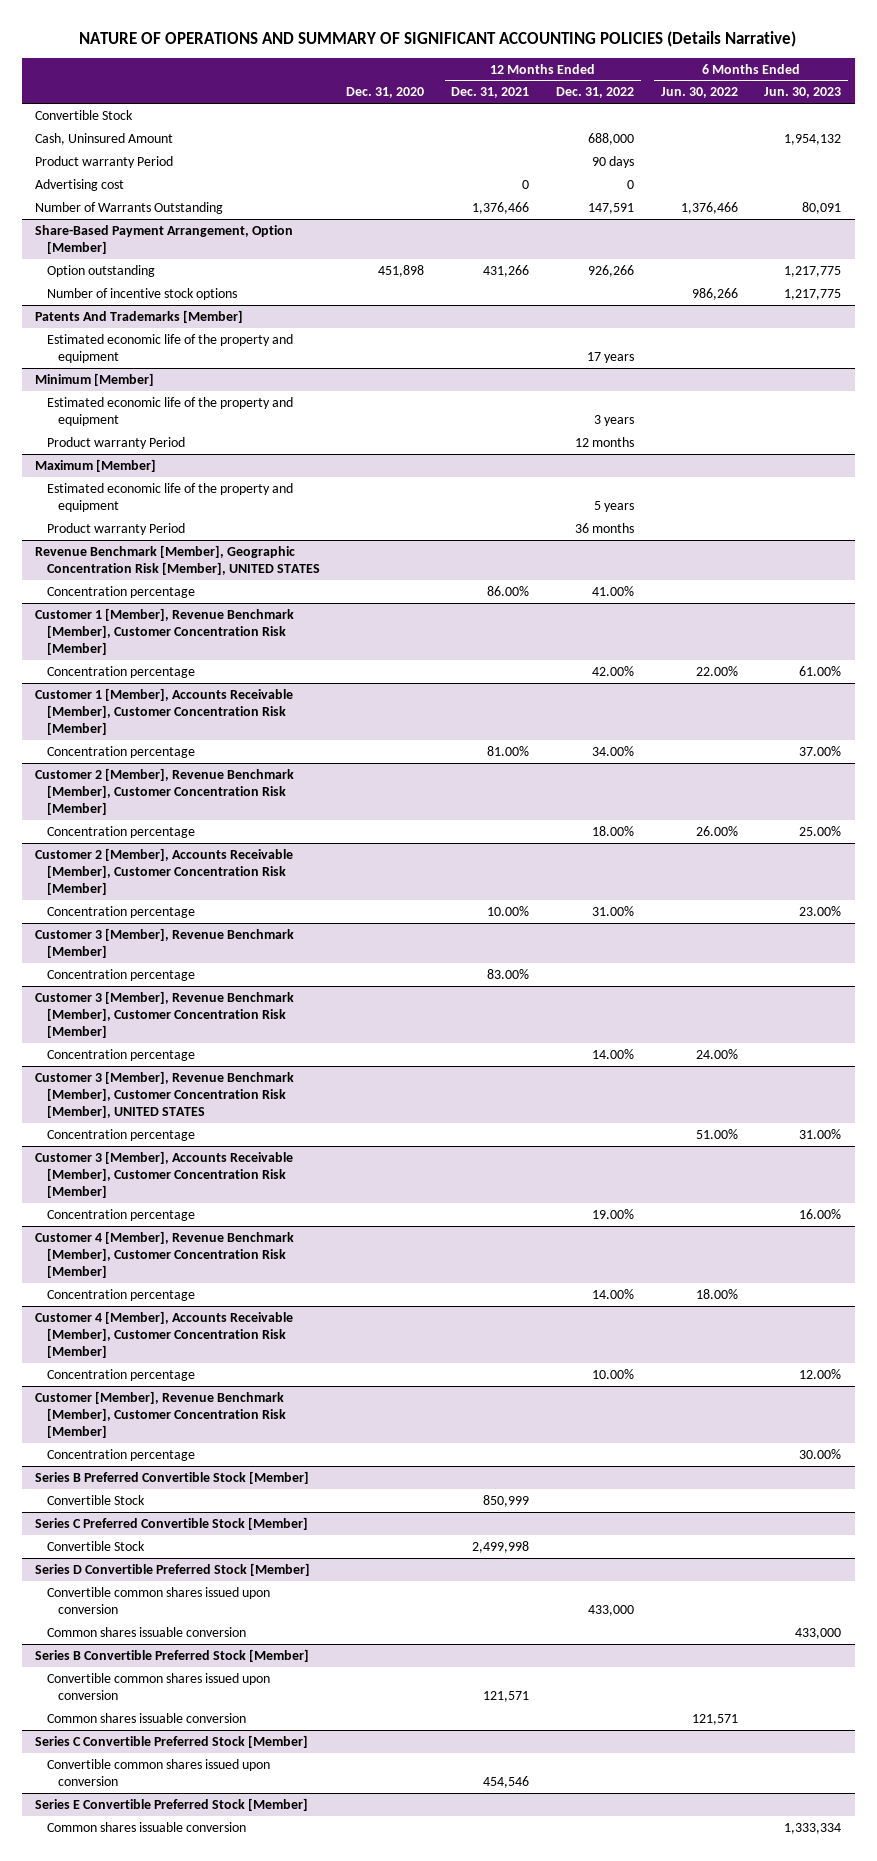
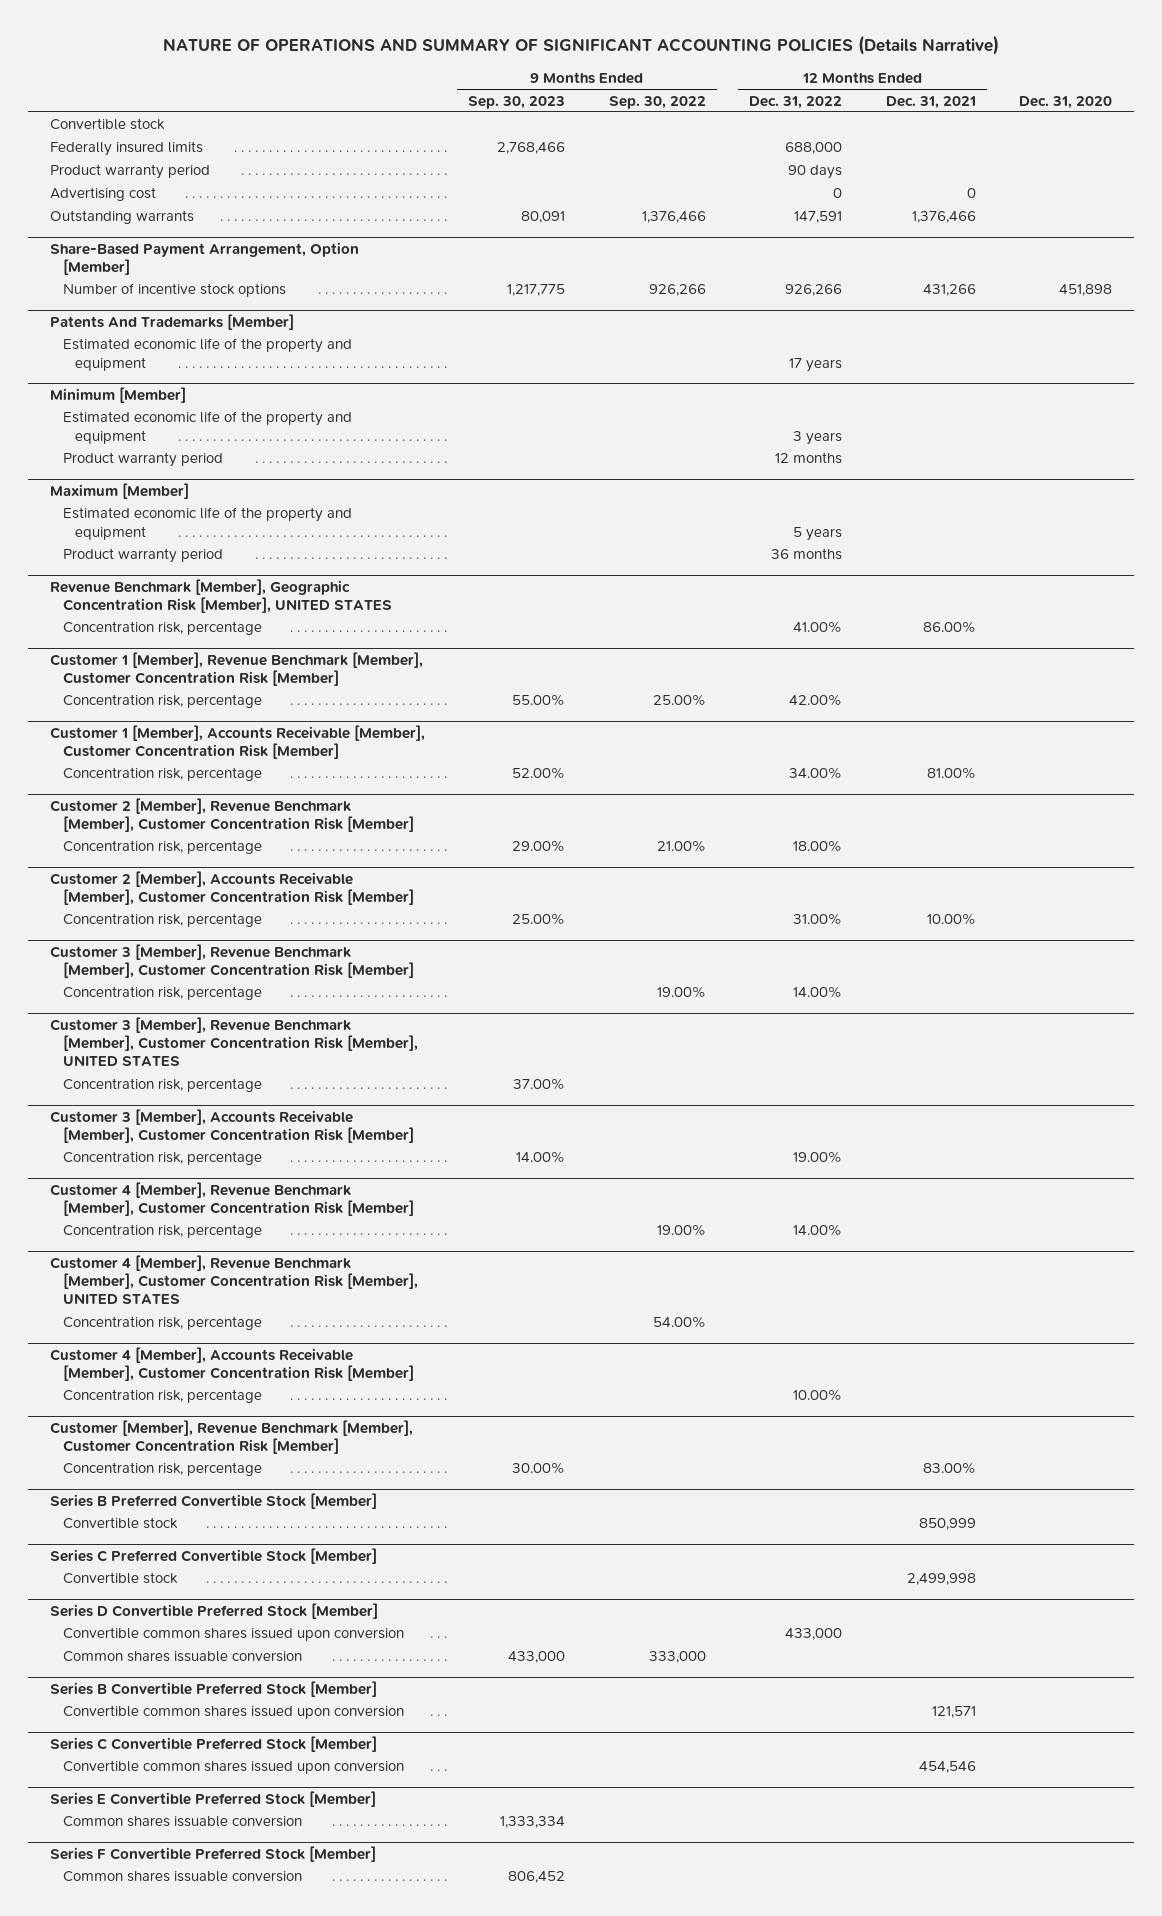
- | Dec. 31, 2020 | 12 Months Ended Dec. 31, 2021 | 12 Months Ended Dec. 31, 2022 | 6 Months Ended Jun. 30, 2022 | 6 Months Ended Jun. 30, 2023
+ | 9 Months Ended Sep. 30, 2023 | 9 Months Ended Sep. 30, 2022 | 12 Months Ended Dec. 31, 2022 | 12 Months Ended Dec. 31, 2021 | Dec. 31, 2020
- Convertible Stock
- Cash, Uninsured Amount | | | 688,000 | | 1,954,132
- Product warranty Period | | | 90 days | |
+ Convertible stock
+ Federally insured limits | 2,768,466 | | 688,000 | |
+ Product warranty period | | | 90 days | |
- Number of Warrants Outstanding | | 1,376,466 | 147,591 | 1,376,466 | 80,091
+ Outstanding warrants | 80,091 | 1,376,466 | 147,591 | 1,376,466 |
@ Share-Based Payment Arrangement, Option [Member]
- Option outstanding | 451,898 | 431,266 | 926,266 | | 1,217,775
- Number of incentive stock options | | | | 986,266 | 1,217,775
+ Number of incentive stock options | 1,217,775 | 926,266 | 926,266 | 431,266 | 451,898
@ Minimum [Member]
- Product warranty Period | | | 12 months | |
+ Product warranty period | | | 12 months | |
@ Maximum [Member]
- Product warranty Period | | | 36 months | |
+ Product warranty period | | | 36 months | |
@ Revenue Benchmark [Member], Geographic Concentration Risk [Member], UNITED STATES
- Concentration percentage | | 86.00% | 41.00% | |
+ Concentration risk, percentage | | | 41.00% | 86.00% |
@ Customer 1 [Member], Revenue Benchmark [Member], Customer Concentration Risk [Member]
- Concentration percentage | | | 42.00% | 22.00% | 61.00%
+ Concentration risk, percentage | 55.00% | 25.00% | 42.00% | |
@ Customer 1 [Member], Accounts Receivable [Member], Customer Concentration Risk [Member]
- Concentration percentage | | 81.00% | 34.00% | | 37.00%
+ Concentration risk, percentage | 52.00% | | 34.00% | 81.00% |
@ Customer 2 [Member], Revenue Benchmark [Member], Customer Concentration Risk [Member]
- Concentration percentage | | | 18.00% | 26.00% | 25.00%
+ Concentration risk, percentage | 29.00% | 21.00% | 18.00% | |
@ Customer 2 [Member], Accounts Receivable [Member], Customer Concentration Risk [Member]
- Concentration percentage | | 10.00% | 31.00% | | 23.00%
- Customer 3 [Member], Revenue Benchmark [Member]
- Concentration percentage | | 83.00% | | |
@ Customer 2 [Member], Accounts Receivable [Member], Customer Concentration Risk [Member]
+ Concentration risk, percentage | 25.00% | | 31.00% | 10.00% |
@ Customer 3 [Member], Revenue Benchmark [Member], Customer Concentration Risk [Member]
- Concentration percentage | | | 14.00% | 24.00% |
+ Concentration risk, percentage | | 19.00% | 14.00% | |
@ Customer 3 [Member], Revenue Benchmark [Member], Customer Concentration Risk [Member], UNITED STATES
- Concentration percentage | | | | 51.00% | 31.00%
+ Concentration risk, percentage | 37.00% | | | |
@ Customer 3 [Member], Accounts Receivable [Member], Customer Concentration Risk [Member]
- Concentration percentage | | | 19.00% | | 16.00%
+ Concentration risk, percentage | 14.00% | | 19.00% | |
@ Customer 4 [Member], Revenue Benchmark [Member], Customer Concentration Risk [Member]
- Concentration percentage | | | 14.00% | 18.00% |
+ Concentration risk, percentage | | 19.00% | 14.00% | |
+ Customer 4 [Member], Revenue Benchmark [Member], Customer Concentration Risk [Member], UNITED STATES
+ Concentration risk, percentage | | 54.00% | | |
@ Customer 4 [Member], Accounts Receivable [Member], Customer Concentration Risk [Member]
- Concentration percentage | | | 10.00% | | 12.00%
+ Concentration risk, percentage | | | 10.00% | |
@ Customer [Member], Revenue Benchmark [Member], Customer Concentration Risk [Member]
- Concentration percentage | | | | | 30.00%
+ Concentration risk, percentage | 30.00% | | | 83.00% |
@ Series B Preferred Convertible Stock [Member]
- Convertible Stock | | 850,999 | | |
+ Convertible stock | | | | 850,999 |
@ Series C Preferred Convertible Stock [Member]
- Convertible Stock | | 2,499,998 | | |
+ Convertible stock | | | | 2,499,998 |
@ Series B Convertible Preferred Stock [Member]
- Common shares issuable conversion | | | | 121,571 |
+ Series F Convertible Preferred Stock [Member]
+ Common shares issuable conversion | 806,452 | | | |

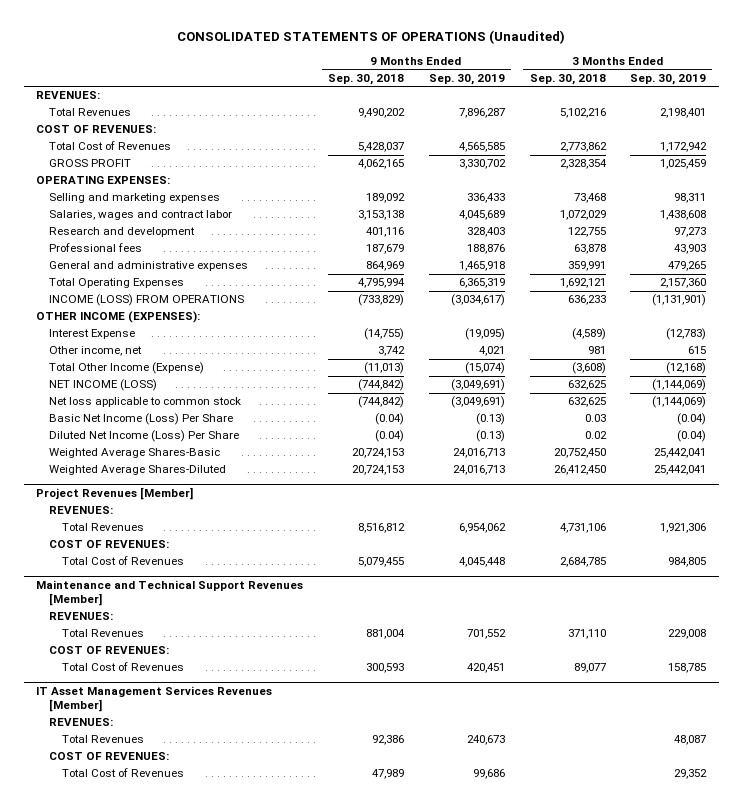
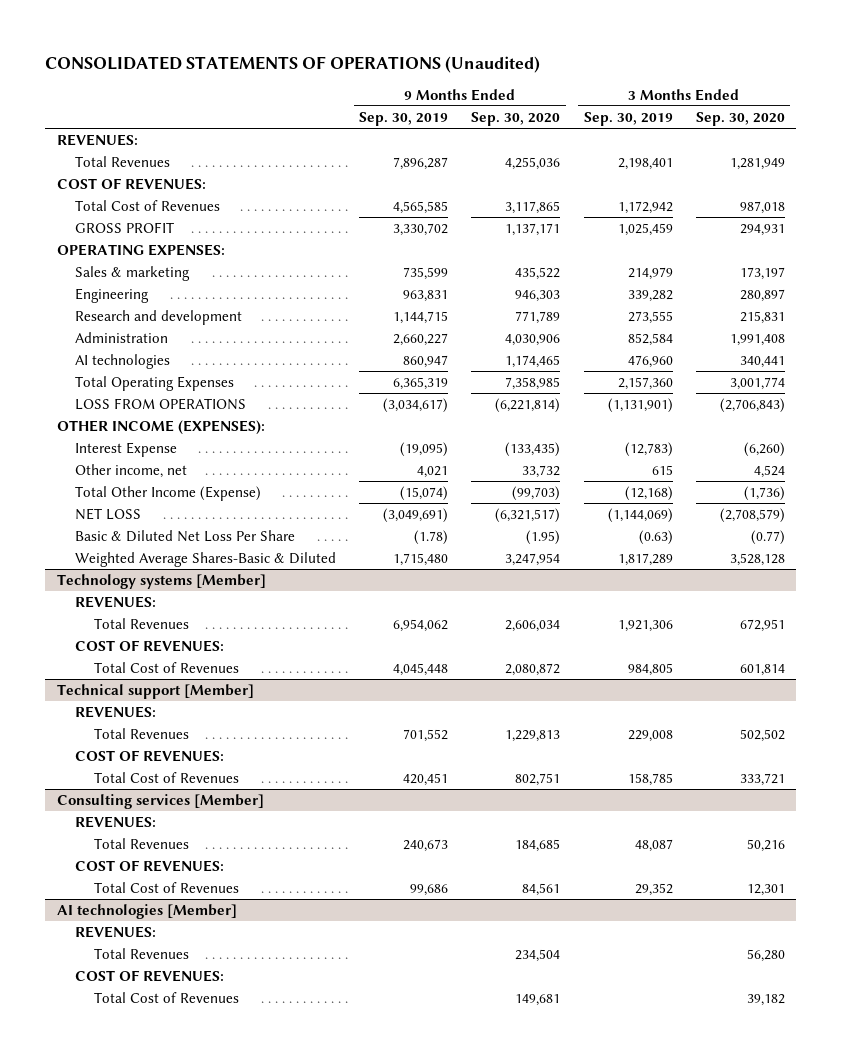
- | 9 Months Ended Sep. 30, 2018 | 9 Months Ended Sep. 30, 2019 | 3 Months Ended Sep. 30, 2018 | 3 Months Ended Sep. 30, 2019
+ | 9 Months Ended Sep. 30, 2019 | 9 Months Ended Sep. 30, 2020 | 3 Months Ended Sep. 30, 2019 | 3 Months Ended Sep. 30, 2020
- Selling and marketing expenses | 189,092 | 336,433 | 73,468 | 98,311
- Salaries, wages and contract labor | 3,153,138 | 4,045,689 | 1,072,029 | 1,438,608
- Research and development | 401,116 | 328,403 | 122,755 | 97,273
- Professional fees | 187,679 | 188,876 | 63,878 | 43,903
- General and administrative expenses | 864,969 | 1,465,918 | 359,991 | 479,265
+ Sales & marketing | 735,599 | 435,522 | 214,979 | 173,197
+ Engineering | 963,831 | 946,303 | 339,282 | 280,897
+ Research and development | 1,144,715 | 771,789 | 273,555 | 215,831
+ Administration | 2,660,227 | 4,030,906 | 852,584 | 1,991,408
+ AI technologies | 860,947 | 1,174,465 | 476,960 | 340,441
- INCOME (LOSS) FROM OPERATIONS | (733,829) | (3,034,617) | 636,233 | (1,131,901)
+ LOSS FROM OPERATIONS | (3,034,617) | (6,221,814) | (1,131,901) | (2,706,843)
- NET INCOME (LOSS) | (744,842) | (3,049,691) | 632,625 | (1,144,069)
- Net loss applicable to common stock | (744,842) | (3,049,691) | 632,625 | (1,144,069)
- Basic Net Income (Loss) Per Share | (0.04) | (0.13) | 0.03 | (0.04)
- Diluted Net Income (Loss) Per Share | (0.04) | (0.13) | 0.02 | (0.04)
- Weighted Average Shares-Basic | 20,724,153 | 24,016,713 | 20,752,450 | 25,442,041
- Weighted Average Shares-Diluted | 20,724,153 | 24,016,713 | 26,412,450 | 25,442,041
- Project Revenues [Member]
+ NET LOSS | (3,049,691) | (6,321,517) | (1,144,069) | (2,708,579)
+ Basic & Diluted Net Loss Per Share | (1.78) | (1.95) | (0.63) | (0.77)
+ Weighted Average Shares-Basic & Diluted | 1,715,480 | 3,247,954 | 1,817,289 | 3,528,128
+ Technology systems [Member]
- Maintenance and Technical Support Revenues [Member]
+ Technical support [Member]
- IT Asset Management Services Revenues [Member]
+ Consulting services [Member]
+ AI technologies [Member]
+ REVENUES:
+ Total Revenues | | 234,504 | | 56,280
+ COST OF REVENUES:
+ Total Cost of Revenues | | 149,681 | | 39,182

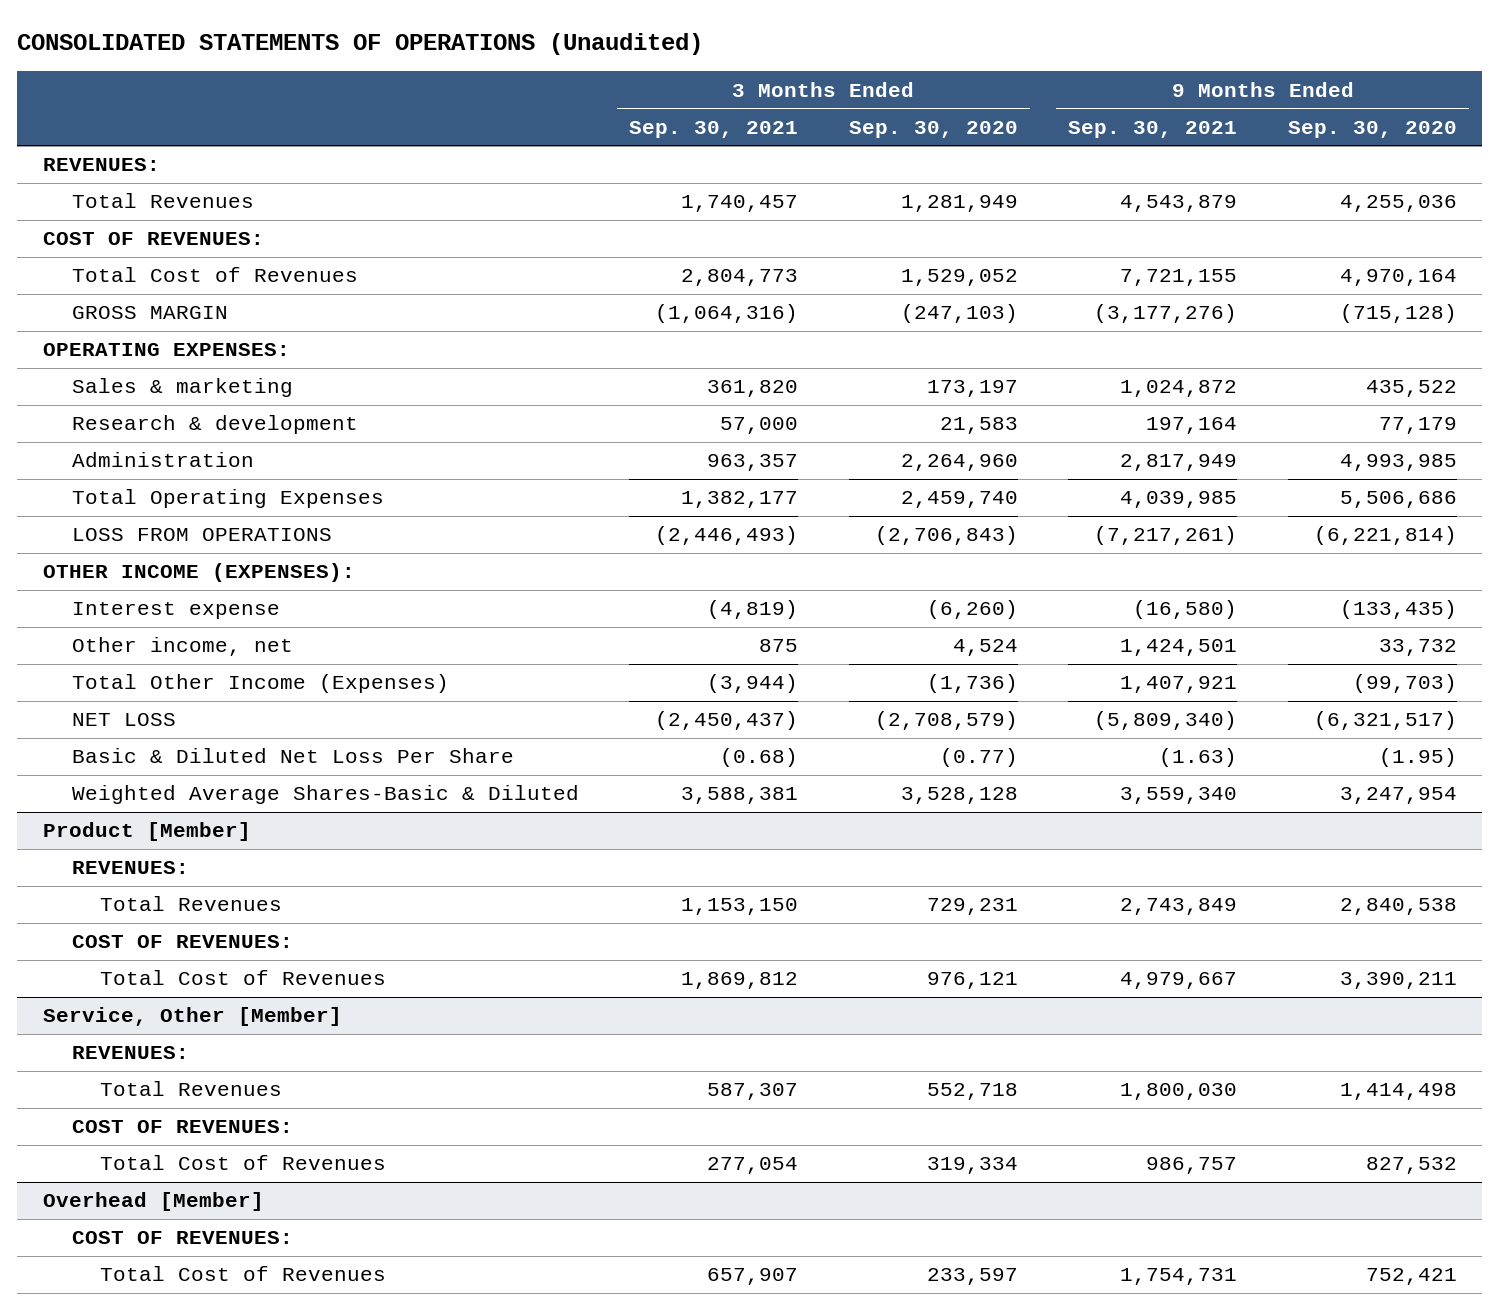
- | 9 Months Ended Sep. 30, 2019 | 9 Months Ended Sep. 30, 2020 | 3 Months Ended Sep. 30, 2019 | 3 Months Ended Sep. 30, 2020
+ | 3 Months Ended Sep. 30, 2021 | 3 Months Ended Sep. 30, 2020 | 9 Months Ended Sep. 30, 2021 | 9 Months Ended Sep. 30, 2020
- Total Cost of Revenues | 4,565,585 | 3,117,865 | 1,172,942 | 987,018
- GROSS PROFIT | 3,330,702 | 1,137,171 | 1,025,459 | 294,931
+ Total Cost of Revenues | 2,804,773 | 1,529,052 | 7,721,155 | 4,970,164
+ GROSS MARGIN | (1,064,316) | (247,103) | (3,177,276) | (715,128)
- Engineering | 963,831 | 946,303 | 339,282 | 280,897
- Research and development | 1,144,715 | 771,789 | 273,555 | 215,831
- Administration | 2,660,227 | 4,030,906 | 852,584 | 1,991,408
- AI technologies | 860,947 | 1,174,465 | 476,960 | 340,441
- Total Operating Expenses | 6,365,319 | 7,358,985 | 2,157,360 | 3,001,774
+ Research & development | 57,000 | 21,583 | 197,164 | 77,179
+ Administration | 963,357 | 2,264,960 | 2,817,949 | 4,993,985
+ Total Operating Expenses | 1,382,177 | 2,459,740 | 4,039,985 | 5,506,686
- Interest Expense | (19,095) | (133,435) | (12,783) | (6,260)
+ Interest expense | (4,819) | (6,260) | (16,580) | (133,435)
- Total Other Income (Expense) | (15,074) | (99,703) | (12,168) | (1,736)
+ Total Other Income (Expenses) | (3,944) | (1,736) | 1,407,921 | (99,703)
- Technology systems [Member]
- REVENUES:
- Total Revenues | 6,954,062 | 2,606,034 | 1,921,306 | 672,951
- COST OF REVENUES:
- Total Cost of Revenues | 4,045,448 | 2,080,872 | 984,805 | 601,814
- Technical support [Member]
+ Product [Member]
- Total Revenues | 701,552 | 1,229,813 | 229,008 | 502,502
+ Total Revenues | 1,153,150 | 729,231 | 2,743,849 | 2,840,538
- Total Cost of Revenues | 420,451 | 802,751 | 158,785 | 333,721
- Consulting services [Member]
+ Total Cost of Revenues | 1,869,812 | 976,121 | 4,979,667 | 3,390,211
+ Service, Other [Member]
- Total Revenues | 240,673 | 184,685 | 48,087 | 50,216
+ Total Revenues | 587,307 | 552,718 | 1,800,030 | 1,414,498
- Total Cost of Revenues | 99,686 | 84,561 | 29,352 | 12,301
- AI technologies [Member]
- REVENUES:
- Total Revenues | | 234,504 | | 56,280
+ Total Cost of Revenues | 277,054 | 319,334 | 986,757 | 827,532
+ Overhead [Member]
- Total Cost of Revenues | | 149,681 | | 39,182
+ Total Cost of Revenues | 657,907 | 233,597 | 1,754,731 | 752,421

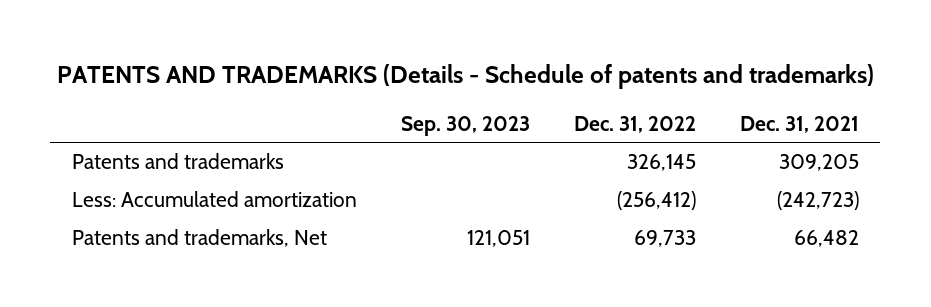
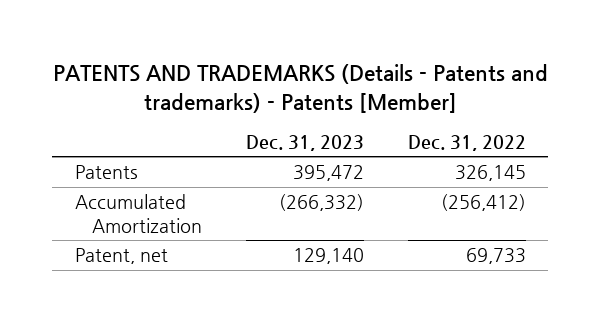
- PATENTS AND TRADEMARKS (Details - Schedule of patents and trademarks)
+ PATENTS AND TRADEMARKS (Details - Patents and trademarks) - Patents [Member]
- | Sep. 30, 2023 | Dec. 31, 2022 | Dec. 31, 2021
+ | Dec. 31, 2023 | Dec. 31, 2022
- Patents and trademarks | | 326,145 | 309,205
- Less: Accumulated amortization | | (256,412) | (242,723)
- Patents and trademarks, Net | 121,051 | 69,733 | 66,482
+ Patents | 395,472 | 326,145
+ Accumulated Amortization | (266,332) | (256,412)
+ Patent, net | 129,140 | 69,733

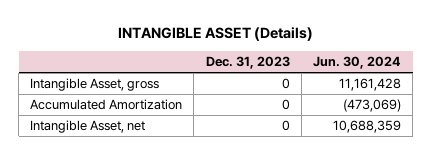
- PATENTS AND TRADEMARKS (Details - Patents and trademarks) - Patents [Member]
+ INTANGIBLE ASSET (Details)
- | Dec. 31, 2023 | Dec. 31, 2022
+ | Dec. 31, 2023 | Jun. 30, 2024
- Patents | 395,472 | 326,145
- Accumulated Amortization | (266,332) | (256,412)
- Patent, net | 129,140 | 69,733
+ Intangible Asset, gross | 0 | 11,161,428
+ Accumulated Amortization | 0 | (473,069)
+ Intangible Asset, net | 0 | 10,688,359

